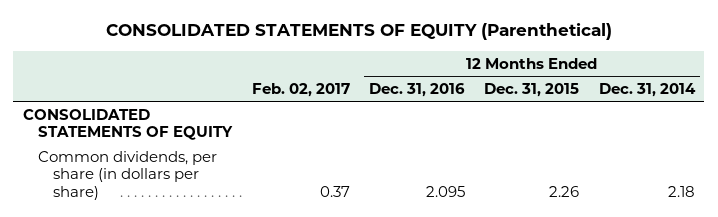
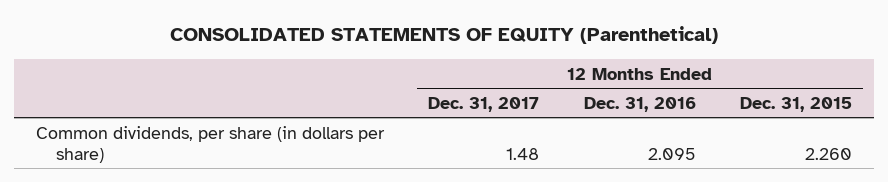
- | Feb. 02, 2017 | 12 Months Ended Dec. 31, 2016 | 12 Months Ended Dec. 31, 2015 | 12 Months Ended Dec. 31, 2014
+ | 12 Months Ended Dec. 31, 2017 | 12 Months Ended Dec. 31, 2016 | 12 Months Ended Dec. 31, 2015
- CONSOLIDATED STATEMENTS OF EQUITY
- Common dividends, per share (in dollars per share) | 0.37 | 2.095 | 2.26 | 2.18
+ Common dividends, per share (in dollars per share) | 1.48 | 2.095 | 2.260

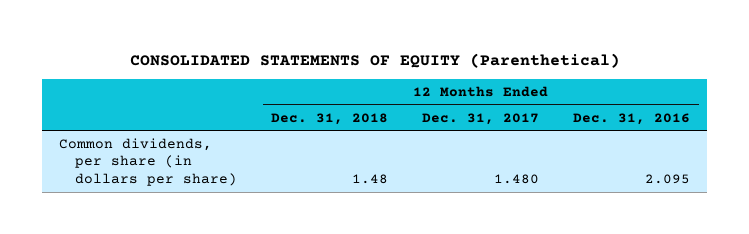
- | 12 Months Ended Dec. 31, 2017 | 12 Months Ended Dec. 31, 2016 | 12 Months Ended Dec. 31, 2015
+ | 12 Months Ended Dec. 31, 2018 | 12 Months Ended Dec. 31, 2017 | 12 Months Ended Dec. 31, 2016
- Common dividends, per share (in dollars per share) | 1.48 | 2.095 | 2.260
+ Common dividends, per share (in dollars per share) | 1.48 | 1.480 | 2.095

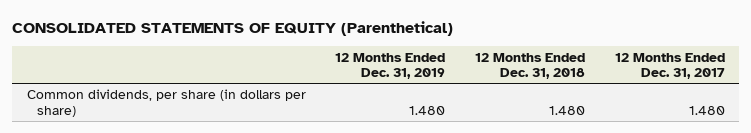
- | 12 Months Ended Dec. 31, 2018 | 12 Months Ended Dec. 31, 2017 | 12 Months Ended Dec. 31, 2016
+ | 12 Months Ended Dec. 31, 2019 | 12 Months Ended Dec. 31, 2018 | 12 Months Ended Dec. 31, 2017
- Common dividends, per share (in dollars per share) | 1.48 | 1.480 | 2.095
+ Common dividends, per share (in dollars per share) | 1.480 | 1.480 | 1.480

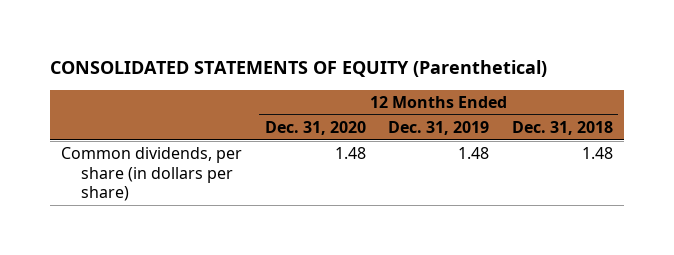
- | 12 Months Ended Dec. 31, 2019 | 12 Months Ended Dec. 31, 2018 | 12 Months Ended Dec. 31, 2017
+ | 12 Months Ended Dec. 31, 2020 | 12 Months Ended Dec. 31, 2019 | 12 Months Ended Dec. 31, 2018
- Common dividends, per share (in dollars per share) | 1.480 | 1.480 | 1.480
+ Common dividends, per share (in dollars per share) | 1.48 | 1.48 | 1.48

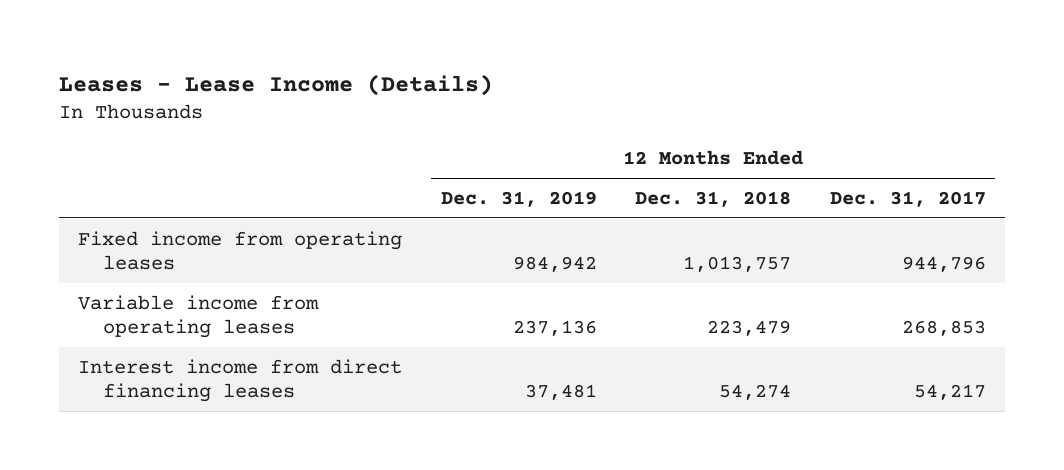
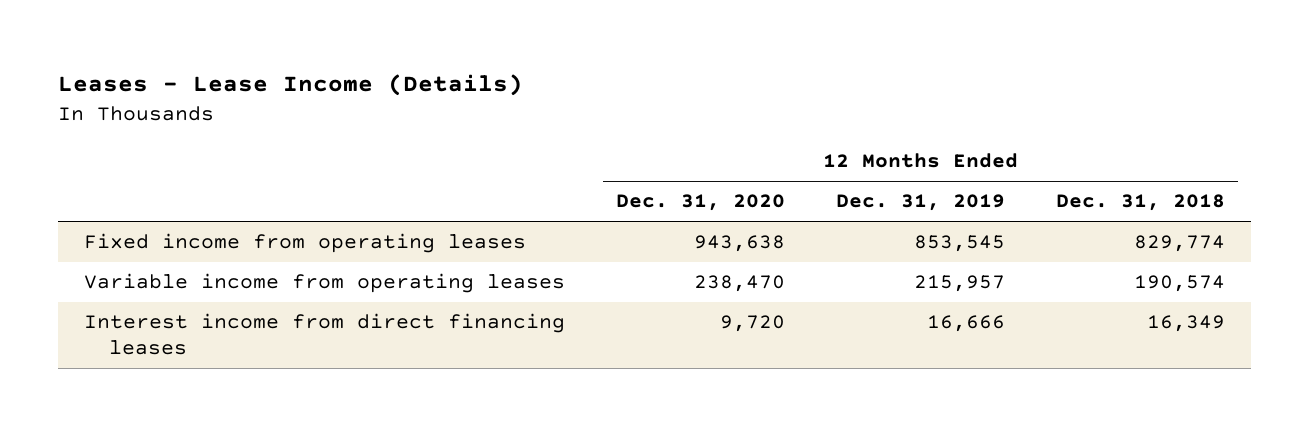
- | 12 Months Ended Dec. 31, 2019 | 12 Months Ended Dec. 31, 2018 | 12 Months Ended Dec. 31, 2017
+ | 12 Months Ended Dec. 31, 2020 | 12 Months Ended Dec. 31, 2019 | 12 Months Ended Dec. 31, 2018
- Fixed income from operating leases | 984,942 | 1,013,757 | 944,796
- Variable income from operating leases | 237,136 | 223,479 | 268,853
- Interest income from direct financing leases | 37,481 | 54,274 | 54,217
+ Fixed income from operating leases | 943,638 | 853,545 | 829,774
+ Variable income from operating leases | 238,470 | 215,957 | 190,574
+ Interest income from direct financing leases | 9,720 | 16,666 | 16,349

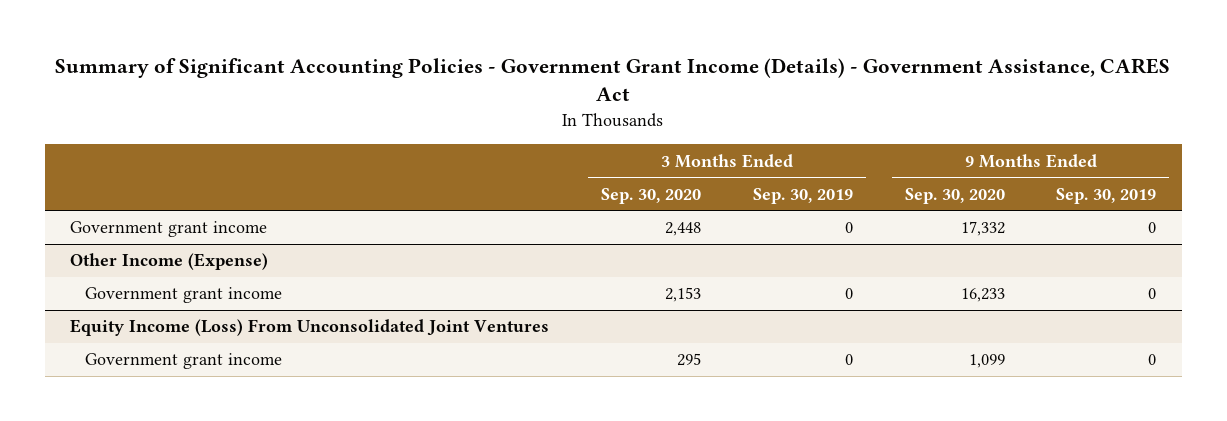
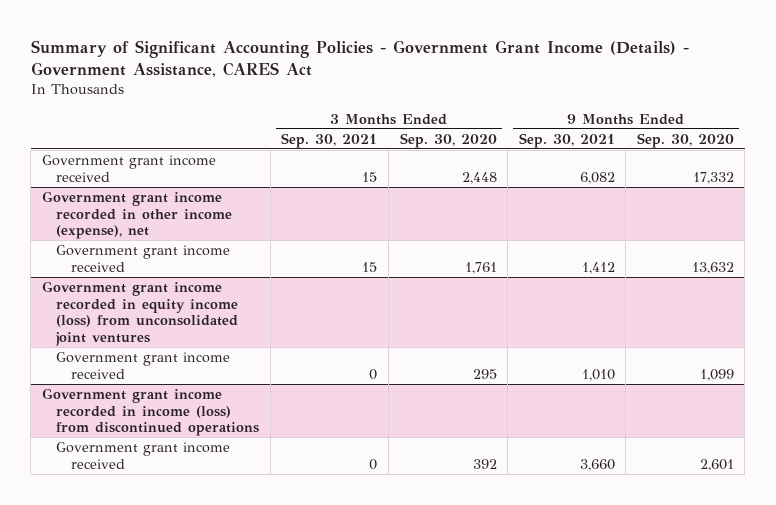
- | 3 Months Ended Sep. 30, 2020 | 3 Months Ended Sep. 30, 2019 | 9 Months Ended Sep. 30, 2020 | 9 Months Ended Sep. 30, 2019
+ | 3 Months Ended Sep. 30, 2021 | 3 Months Ended Sep. 30, 2020 | 9 Months Ended Sep. 30, 2021 | 9 Months Ended Sep. 30, 2020
- Government grant income | 2,448 | 0 | 17,332 | 0
- Other Income (Expense)
- Government grant income | 2,153 | 0 | 16,233 | 0
- Equity Income (Loss) From Unconsolidated Joint Ventures
- Government grant income | 295 | 0 | 1,099 | 0
+ Government grant income received | 15 | 2,448 | 6,082 | 17,332
+ Government grant income recorded in other income (expense), net
+ Government grant income received | 15 | 1,761 | 1,412 | 13,632
+ Government grant income recorded in equity income (loss) from unconsolidated joint ventures
+ Government grant income received | 0 | 295 | 1,010 | 1,099
+ Government grant income recorded in income (loss) from discontinued operations
+ Government grant income received | 0 | 392 | 3,660 | 2,601

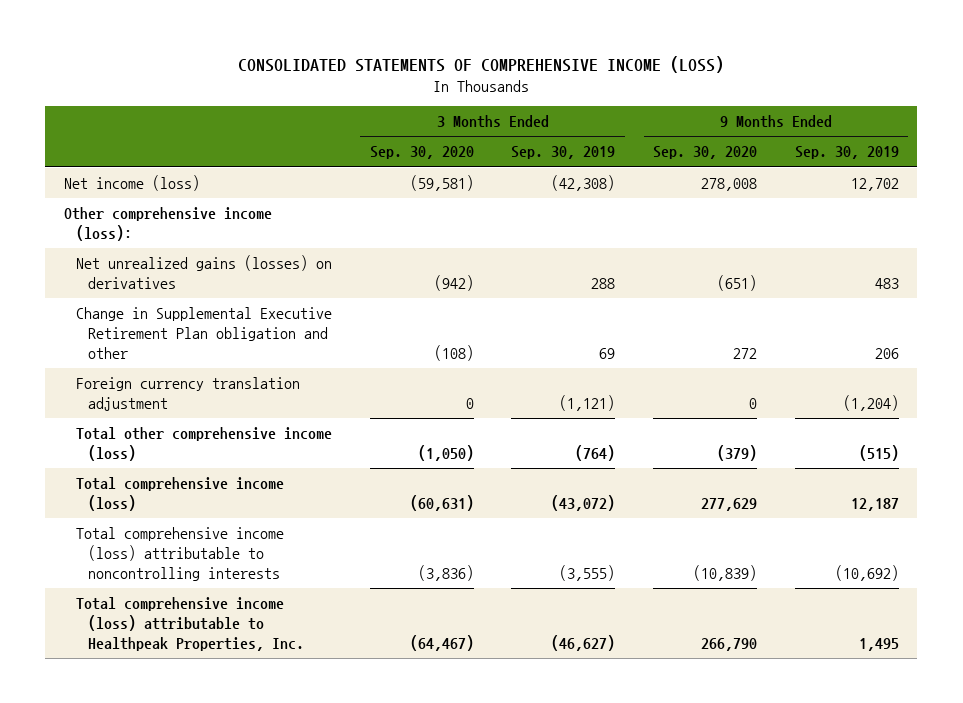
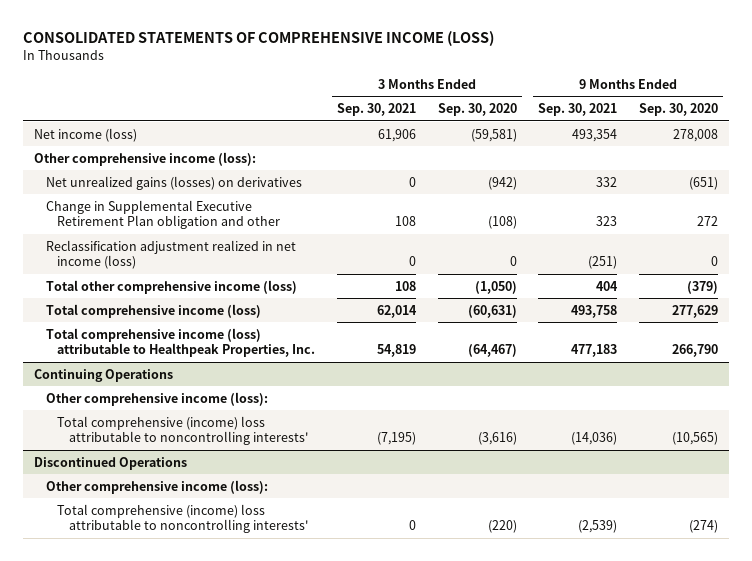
- | 3 Months Ended Sep. 30, 2020 | 3 Months Ended Sep. 30, 2019 | 9 Months Ended Sep. 30, 2020 | 9 Months Ended Sep. 30, 2019
+ | 3 Months Ended Sep. 30, 2021 | 3 Months Ended Sep. 30, 2020 | 9 Months Ended Sep. 30, 2021 | 9 Months Ended Sep. 30, 2020
- Foreign currency translation adjustment | 0 | (1,121) | 0 | (1,204)
+ Reclassification adjustment realized in net income (loss) | 0 | 0 | (251) | 0
- Total comprehensive income (loss) attributable to noncontrolling interests | (3,836) | (3,555) | (10,839) | (10,692)
+ Continuing Operations
+ Other comprehensive income (loss):
+ Total comprehensive (income) loss attributable to noncontrolling interests' | (7,195) | (3,616) | (14,036) | (10,565)
+ Discontinued Operations
+ Other comprehensive income (loss):
+ Total comprehensive (income) loss attributable to noncontrolling interests' | 0 | (220) | (2,539) | (274)

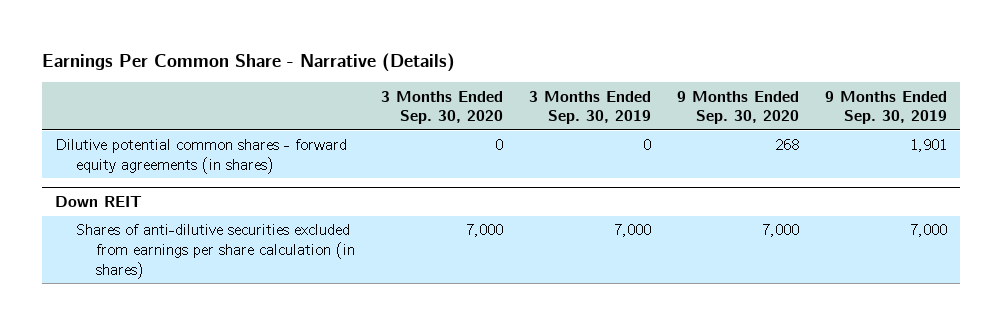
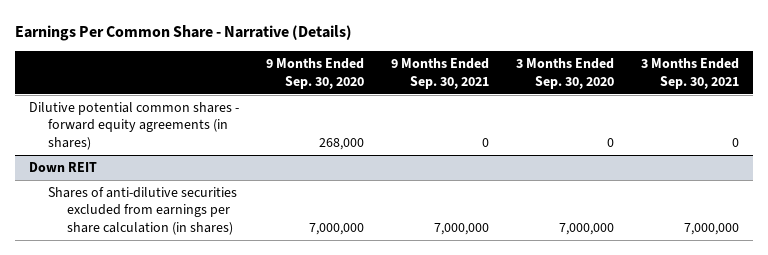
- | 3 Months Ended Sep. 30, 2020 | 3 Months Ended Sep. 30, 2019 | 9 Months Ended Sep. 30, 2020 | 9 Months Ended Sep. 30, 2019
+ | 9 Months Ended Sep. 30, 2020 | 9 Months Ended Sep. 30, 2021 | 3 Months Ended Sep. 30, 2020 | 3 Months Ended Sep. 30, 2021
- Dilutive potential common shares - forward equity agreements (in shares) | 0 | 0 | 268 | 1,901
+ Dilutive potential common shares - forward equity agreements (in shares) | 268,000 | 0 | 0 | 0
@ Down REIT
- Shares of anti-dilutive securities excluded from earnings per share calculation (in shares) | 7,000 | 7,000 | 7,000 | 7,000
+ Shares of anti-dilutive securities excluded from earnings per share calculation (in shares) | 7,000,000 | 7,000,000 | 7,000,000 | 7,000,000

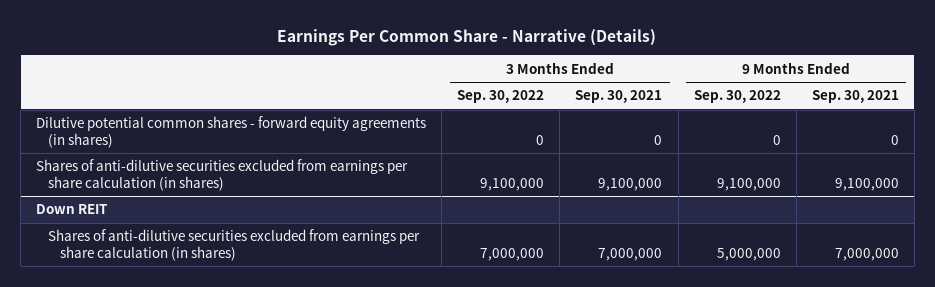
- | 9 Months Ended Sep. 30, 2020 | 9 Months Ended Sep. 30, 2021 | 3 Months Ended Sep. 30, 2020 | 3 Months Ended Sep. 30, 2021
+ | 3 Months Ended Sep. 30, 2022 | 3 Months Ended Sep. 30, 2021 | 9 Months Ended Sep. 30, 2022 | 9 Months Ended Sep. 30, 2021
+ Shares of anti-dilutive securities excluded from earnings per share calculation (in shares) | 9,100,000 | 9,100,000 | 9,100,000 | 9,100,000

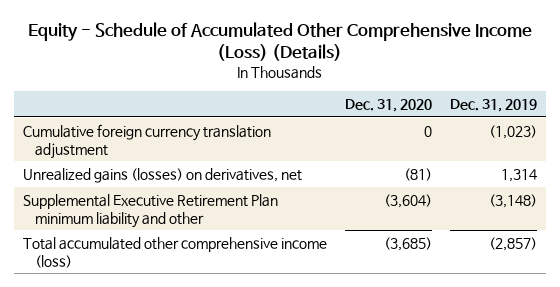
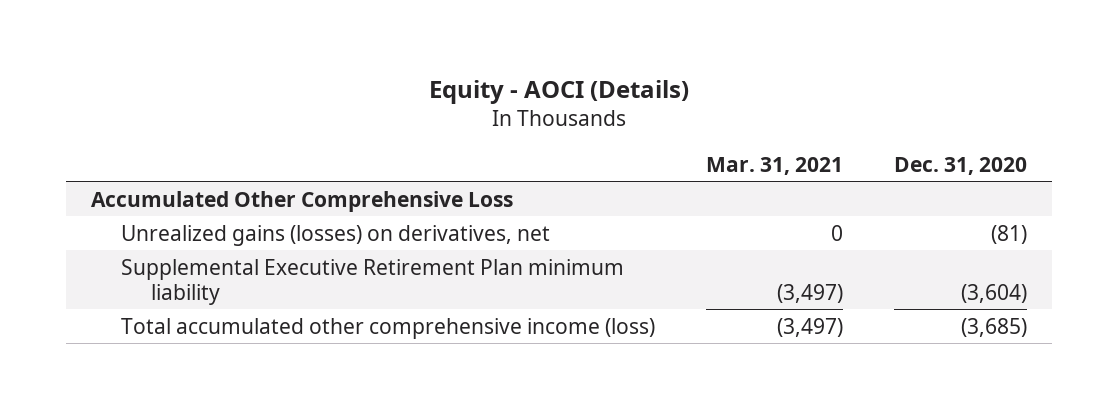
- Equity - Schedule of Accumulated Other Comprehensive Income (Loss) (Details)
+ Equity - AOCI (Details)
- | Dec. 31, 2020 | Dec. 31, 2019
+ | Mar. 31, 2021 | Dec. 31, 2020
- Cumulative foreign currency translation adjustment | 0 | (1,023)
+ Accumulated Other Comprehensive Loss
- Supplemental Executive Retirement Plan minimum liability and other | (3,604) | (3,148)
+ Supplemental Executive Retirement Plan minimum liability | (3,497) | (3,604)

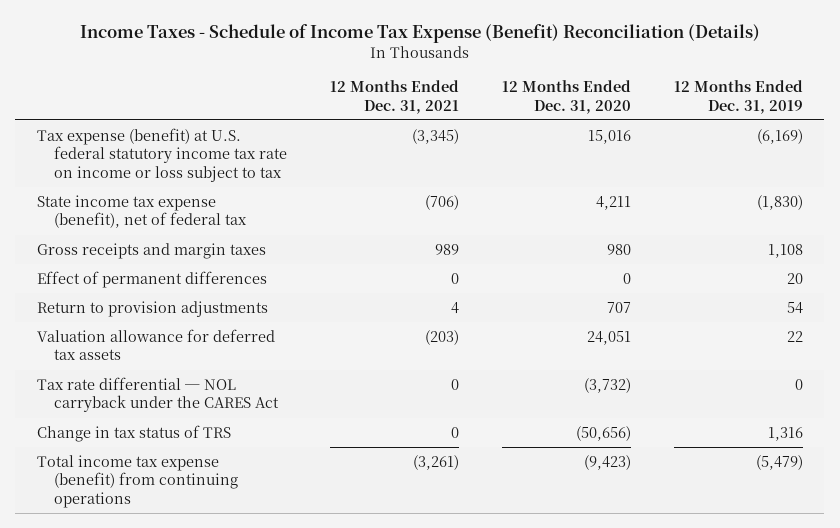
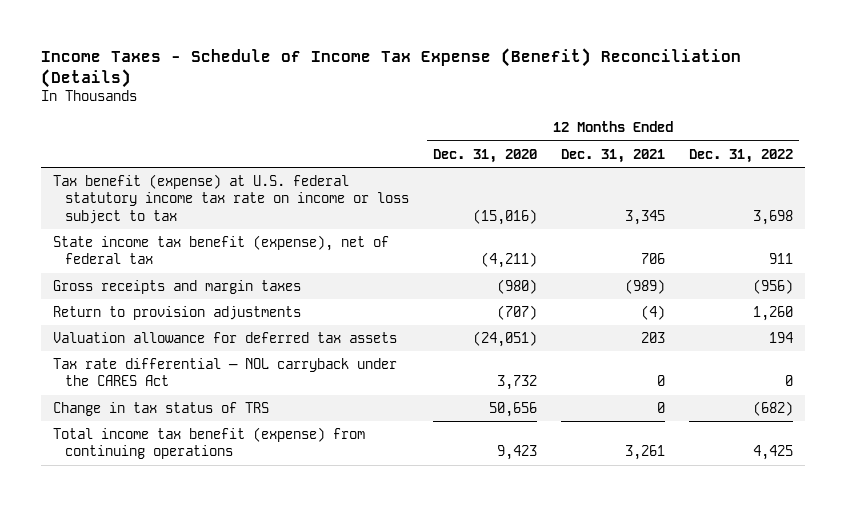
- | 12 Months Ended Dec. 31, 2021 | 12 Months Ended Dec. 31, 2020 | 12 Months Ended Dec. 31, 2019
+ | 12 Months Ended Dec. 31, 2020 | 12 Months Ended Dec. 31, 2021 | 12 Months Ended Dec. 31, 2022
- Tax expense (benefit) at U.S. federal statutory income tax rate on income or loss subject to tax | (3,345) | 15,016 | (6,169)
- State income tax expense (benefit), net of federal tax | (706) | 4,211 | (1,830)
- Gross receipts and margin taxes | 989 | 980 | 1,108
- Effect of permanent differences | 0 | 0 | 20
- Return to provision adjustments | 4 | 707 | 54
- Valuation allowance for deferred tax assets | (203) | 24,051 | 22
- Tax rate differential ─ NOL carryback under the CARES Act | 0 | (3,732) | 0
- Change in tax status of TRS | 0 | (50,656) | 1,316
- Total income tax expense (benefit) from continuing operations | (3,261) | (9,423) | (5,479)
+ Tax benefit (expense) at U.S. federal statutory income tax rate on income or loss subject to tax | (15,016) | 3,345 | 3,698
+ State income tax benefit (expense), net of federal tax | (4,211) | 706 | 911
+ Gross receipts and margin taxes | (980) | (989) | (956)
+ Return to provision adjustments | (707) | (4) | 1,260
+ Valuation allowance for deferred tax assets | (24,051) | 203 | 194
+ Tax rate differential ─ NOL carryback under the CARES Act | 3,732 | 0 | 0
+ Change in tax status of TRS | 50,656 | 0 | (682)
+ Total income tax benefit (expense) from continuing operations | 9,423 | 3,261 | 4,425

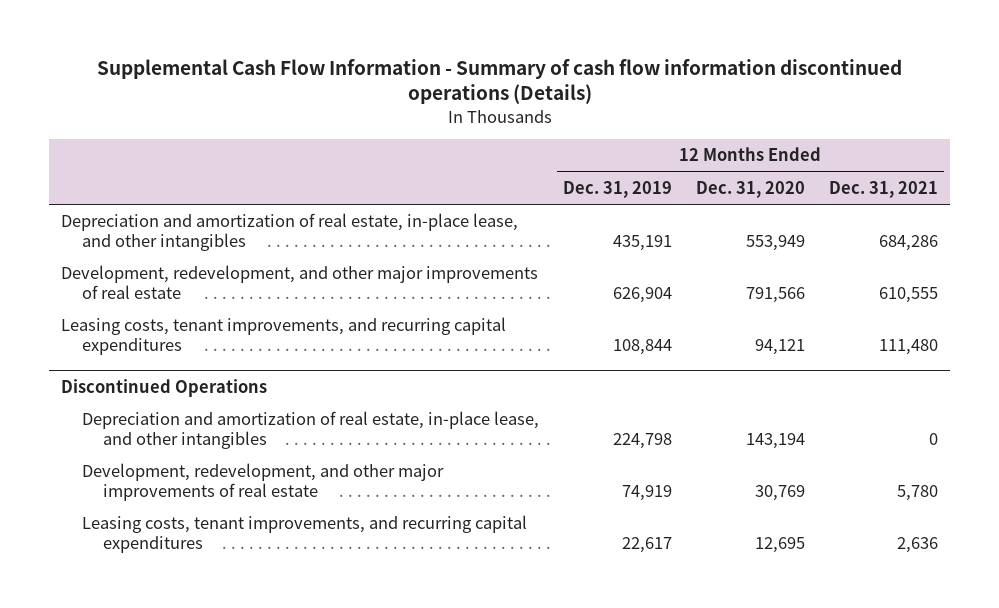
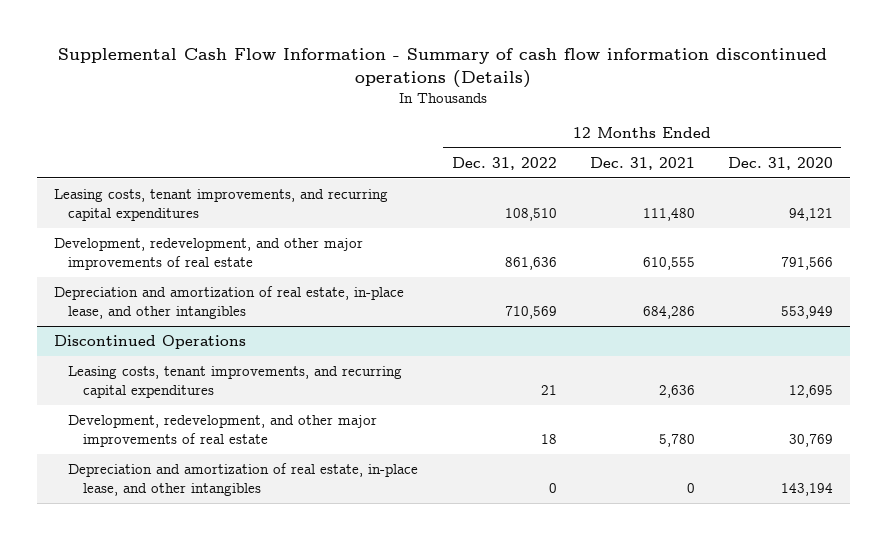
- | 12 Months Ended Dec. 31, 2019 | 12 Months Ended Dec. 31, 2020 | 12 Months Ended Dec. 31, 2021
+ | 12 Months Ended Dec. 31, 2022 | 12 Months Ended Dec. 31, 2021 | 12 Months Ended Dec. 31, 2020
moved down: Development, redevelopment, and other major improvements of real estate | 861,636 | 610,555 | 791,566
moved down: Depreciation and amortization of real estate, in-place lease, and other intangibles | 710,569 | 684,286 | 553,949
@ Discontinued Operations
moved down: Development, redevelopment, and other major improvements of real estate | 18 | 5,780 | 30,769
moved down: Depreciation and amortization of real estate, in-place lease, and other intangibles | 0 | 0 | 143,194

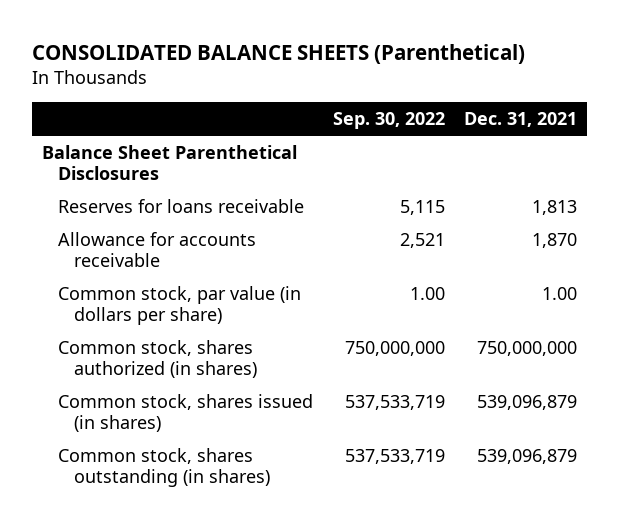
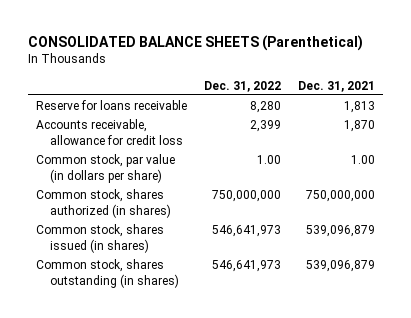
- | Sep. 30, 2022 | Dec. 31, 2021
+ | Dec. 31, 2022 | Dec. 31, 2021
- Balance Sheet Parenthetical Disclosures
- Reserves for loans receivable | 5,115 | 1,813
- Allowance for accounts receivable | 2,521 | 1,870
+ Reserve for loans receivable | 8,280 | 1,813
+ Accounts receivable, allowance for credit loss | 2,399 | 1,870

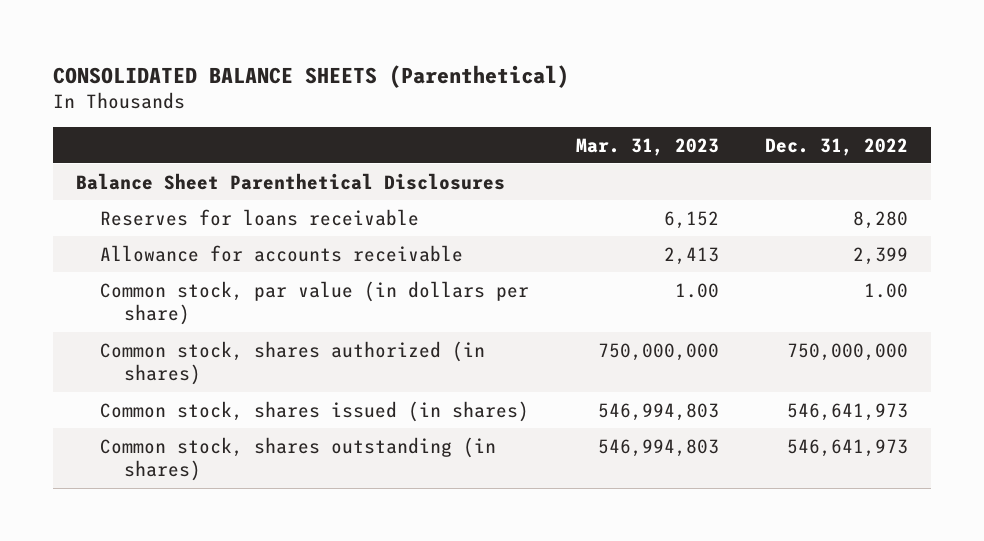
- | Dec. 31, 2022 | Dec. 31, 2021
+ | Mar. 31, 2023 | Dec. 31, 2022
- Reserve for loans receivable | 8,280 | 1,813
- Accounts receivable, allowance for credit loss | 2,399 | 1,870
+ Balance Sheet Parenthetical Disclosures
+ Reserves for loans receivable | 6,152 | 8,280
+ Allowance for accounts receivable | 2,413 | 2,399

